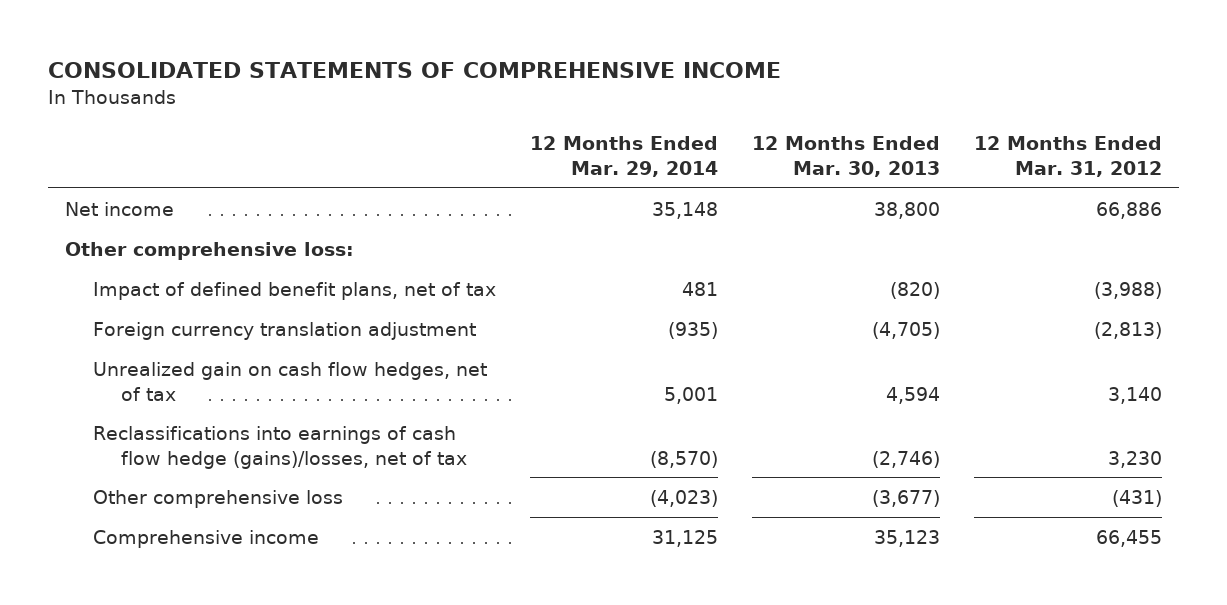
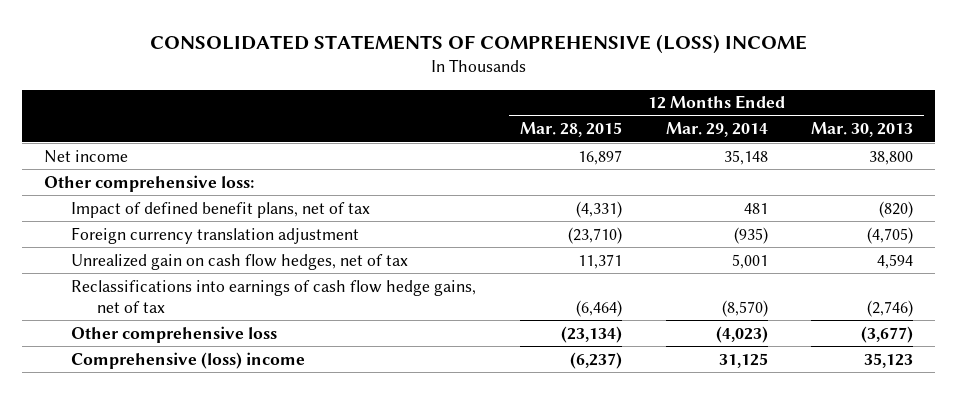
- CONSOLIDATED STATEMENTS OF COMPREHENSIVE INCOME
+ CONSOLIDATED STATEMENTS OF COMPREHENSIVE (LOSS) INCOME
- | 12 Months Ended Mar. 29, 2014 | 12 Months Ended Mar. 30, 2013 | 12 Months Ended Mar. 31, 2012
+ | 12 Months Ended Mar. 28, 2015 | 12 Months Ended Mar. 29, 2014 | 12 Months Ended Mar. 30, 2013
- Reclassifications into earnings of cash flow hedge (gains)/losses, net of tax | (8,570) | (2,746) | 3,230
+ Reclassifications into earnings of cash flow hedge gains, net of tax | (6,464) | (8,570) | (2,746)
- Comprehensive income | 31,125 | 35,123 | 66,455
+ Comprehensive (loss) income | (6,237) | 31,125 | 35,123

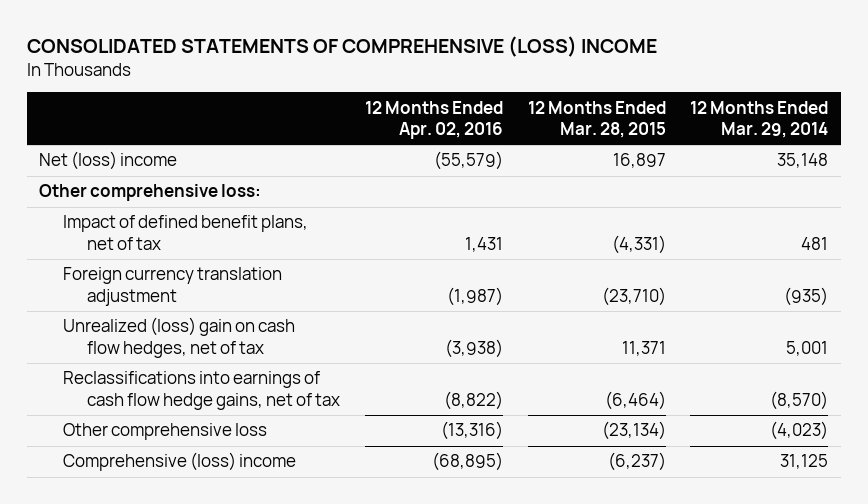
- | 12 Months Ended Mar. 28, 2015 | 12 Months Ended Mar. 29, 2014 | 12 Months Ended Mar. 30, 2013
+ | 12 Months Ended Apr. 02, 2016 | 12 Months Ended Mar. 28, 2015 | 12 Months Ended Mar. 29, 2014
- Net income | 16,897 | 35,148 | 38,800
+ Net (loss) income | (55,579) | 16,897 | 35,148
- Unrealized gain on cash flow hedges, net of tax | 11,371 | 5,001 | 4,594
+ Unrealized (loss) gain on cash flow hedges, net of tax | (3,938) | 11,371 | 5,001

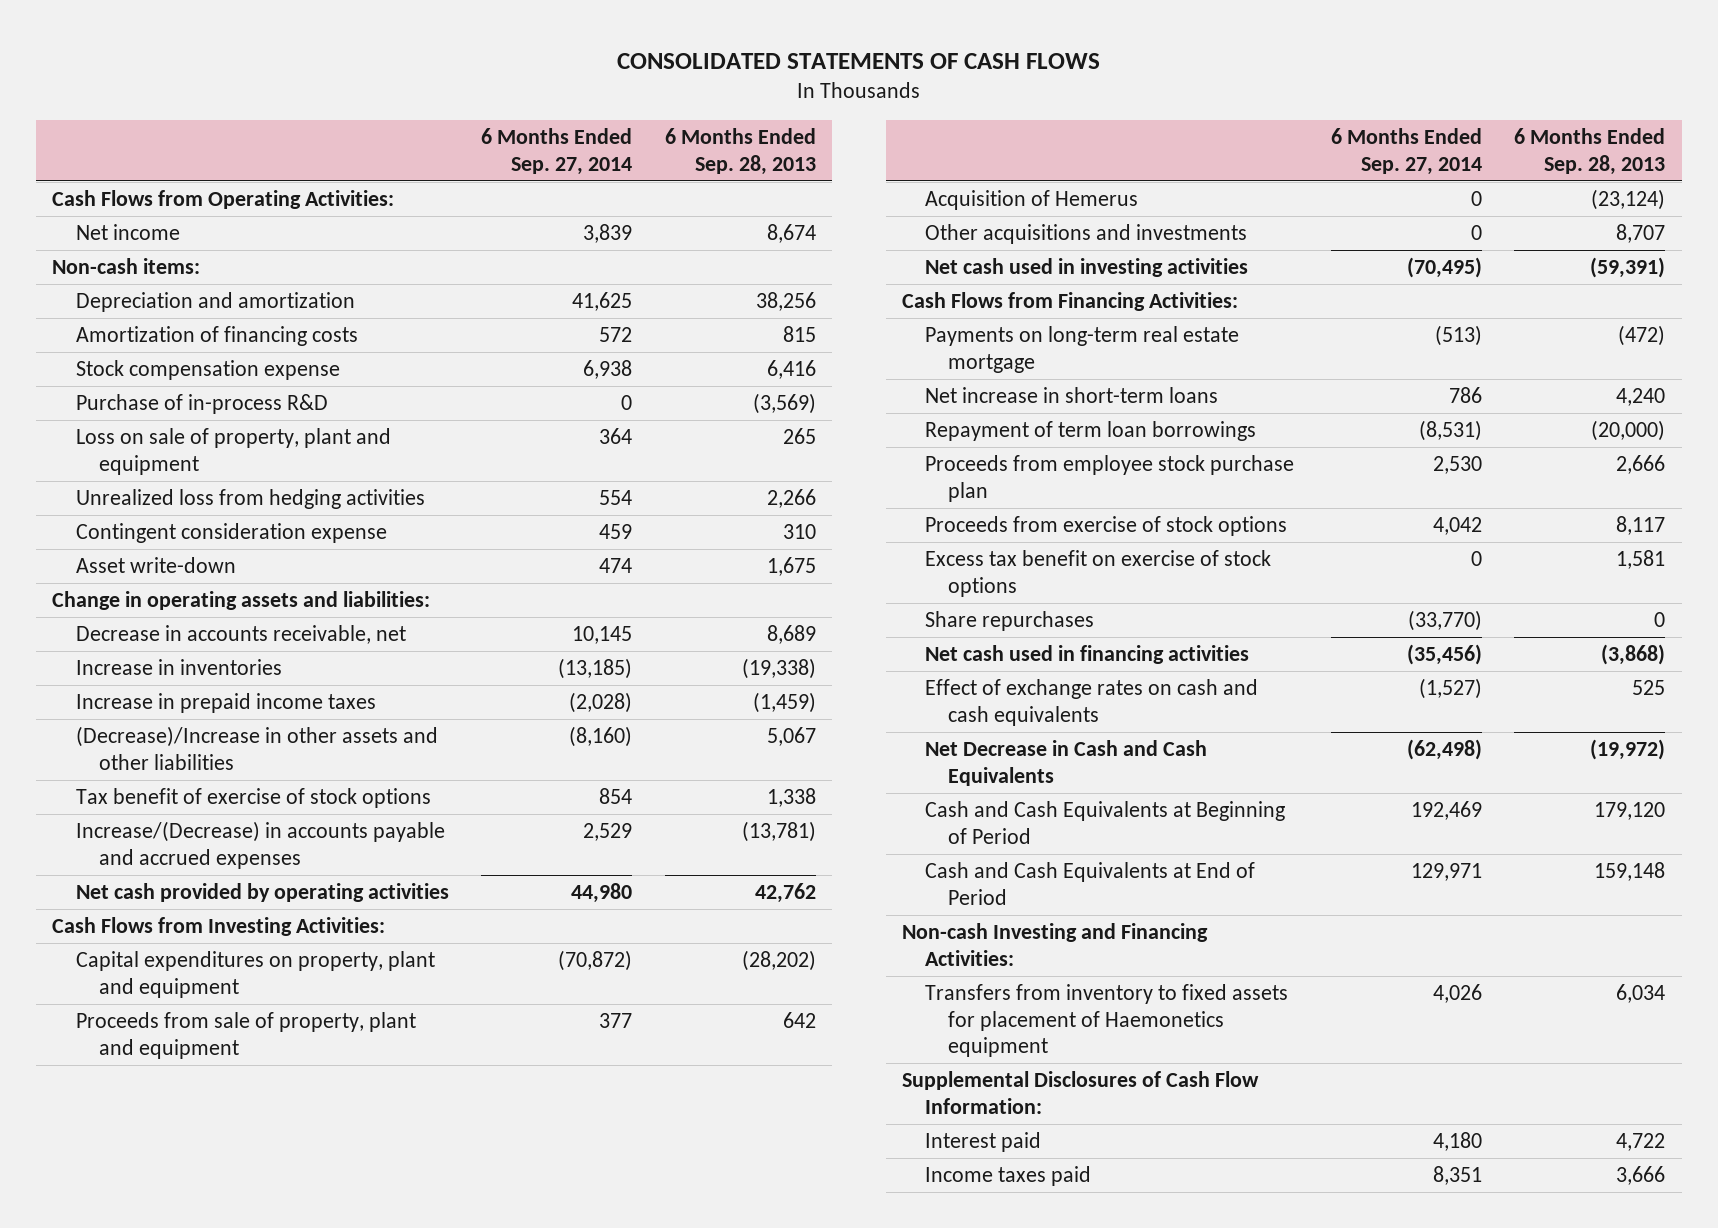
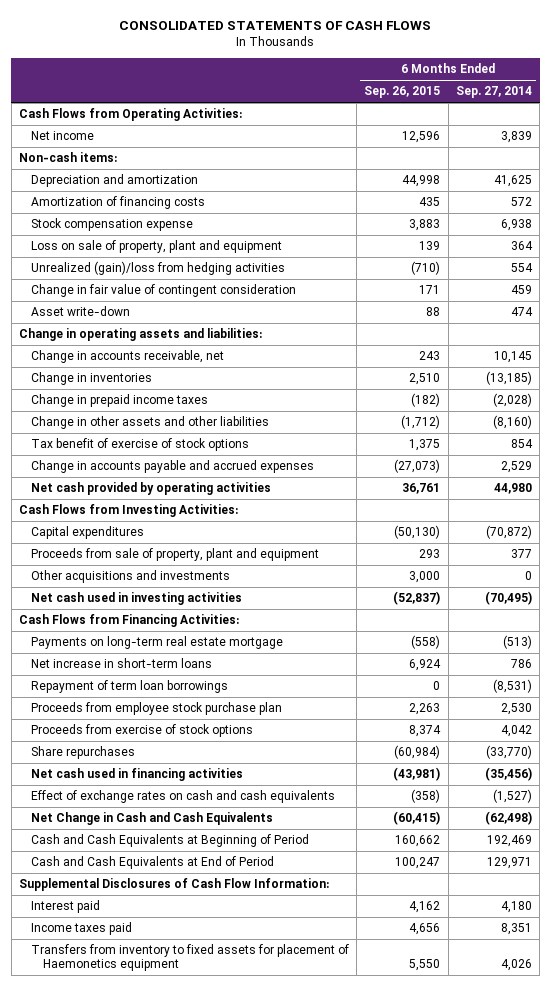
- | 6 Months Ended Sep. 27, 2014 | 6 Months Ended Sep. 28, 2013
+ | 6 Months Ended Sep. 26, 2015 | 6 Months Ended Sep. 27, 2014
- Purchase of in-process R&D | 0 | (3,569)
- Unrealized loss from hedging activities | 554 | 2,266
- Contingent consideration expense | 459 | 310
+ Unrealized (gain)/loss from hedging activities | (710) | 554
+ Change in fair value of contingent consideration | 171 | 459
- Decrease in accounts receivable, net | 10,145 | 8,689
- Increase in inventories | (13,185) | (19,338)
- Increase in prepaid income taxes | (2,028) | (1,459)
- (Decrease)/Increase in other assets and other liabilities | (8,160) | 5,067
+ Change in accounts receivable, net | 243 | 10,145
+ Change in inventories | 2,510 | (13,185)
+ Change in prepaid income taxes | (182) | (2,028)
+ Change in other assets and other liabilities | (1,712) | (8,160)
- Increase/(Decrease) in accounts payable and accrued expenses | 2,529 | (13,781)
+ Change in accounts payable and accrued expenses | (27,073) | 2,529
- Capital expenditures on property, plant and equipment | (70,872) | (28,202)
+ Capital expenditures | (50,130) | (70,872)
- Acquisition of Hemerus | 0 | (23,124)
- Excess tax benefit on exercise of stock options | 0 | 1,581
- Net Decrease in Cash and Cash Equivalents | (62,498) | (19,972)
+ Net Change in Cash and Cash Equivalents | (60,415) | (62,498)
- Non-cash Investing and Financing Activities:
moved down: Transfers from inventory to fixed assets for placement of Haemonetics equipment | 5,550 | 4,026

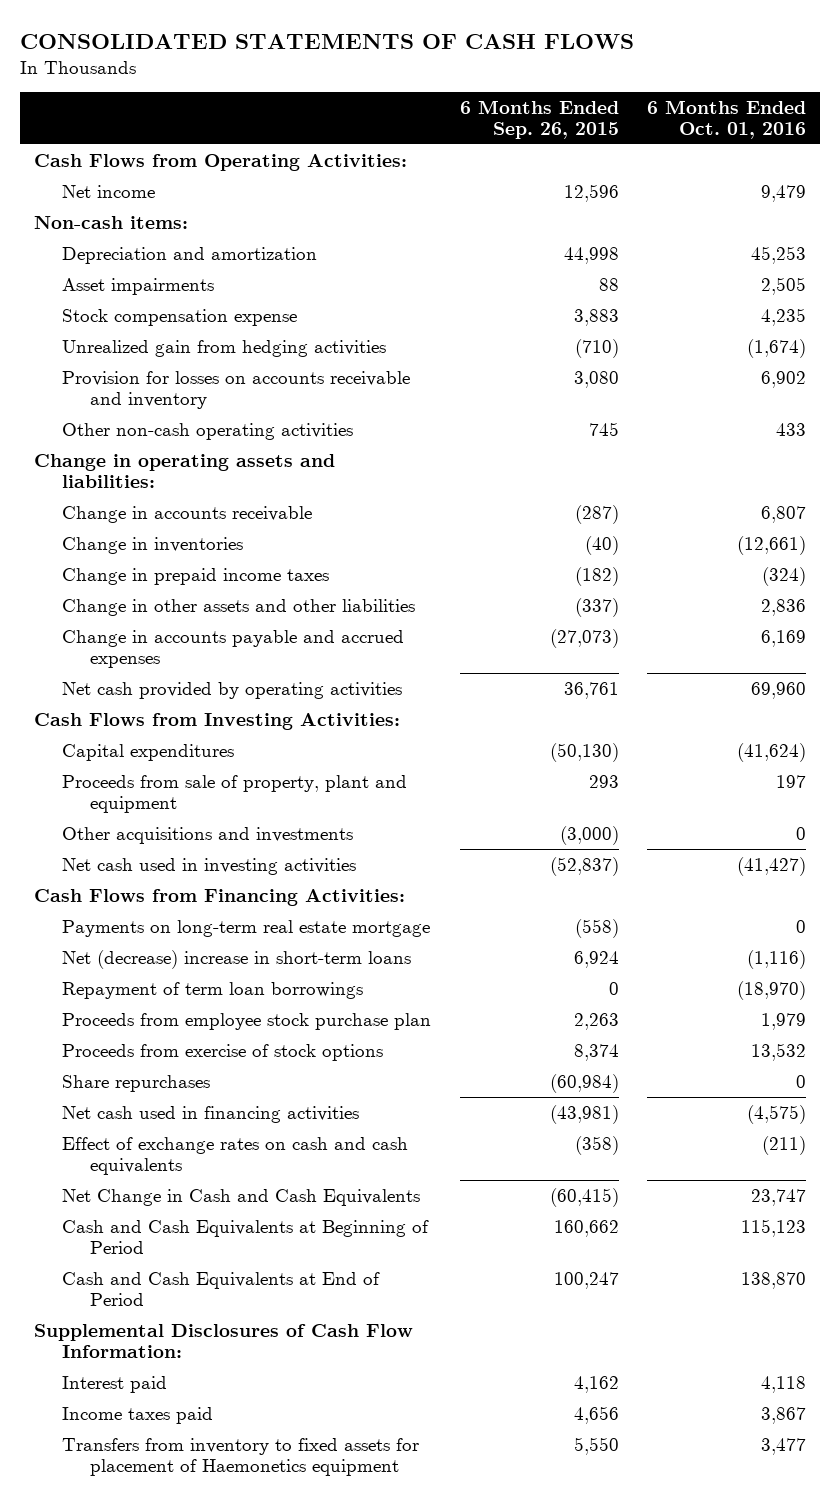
- | 6 Months Ended Sep. 26, 2015 | 6 Months Ended Sep. 27, 2014
+ | 6 Months Ended Sep. 26, 2015 | 6 Months Ended Oct. 01, 2016
- Amortization of financing costs | 435 | 572
+ Asset impairments | 88 | 2,505
- Loss on sale of property, plant and equipment | 139 | 364
- Unrealized (gain)/loss from hedging activities | (710) | 554
- Change in fair value of contingent consideration | 171 | 459
- Asset write-down | 88 | 474
+ Unrealized gain from hedging activities | (710) | (1,674)
+ Provision for losses on accounts receivable and inventory | 3,080 | 6,902
+ Other non-cash operating activities | 745 | 433
- Change in accounts receivable, net | 243 | 10,145
- Change in inventories | 2,510 | (13,185)
+ Change in accounts receivable | (287) | 6,807
+ Change in inventories | (40) | (12,661)
- Change in other assets and other liabilities | (1,712) | (8,160)
- Tax benefit of exercise of stock options | 1,375 | 854
+ Change in other assets and other liabilities | (337) | 2,836
- Other acquisitions and investments | 3,000 | 0
+ Other acquisitions and investments | (3,000) | 0
- Net increase in short-term loans | 6,924 | 786
+ Net (decrease) increase in short-term loans | 6,924 | (1,116)

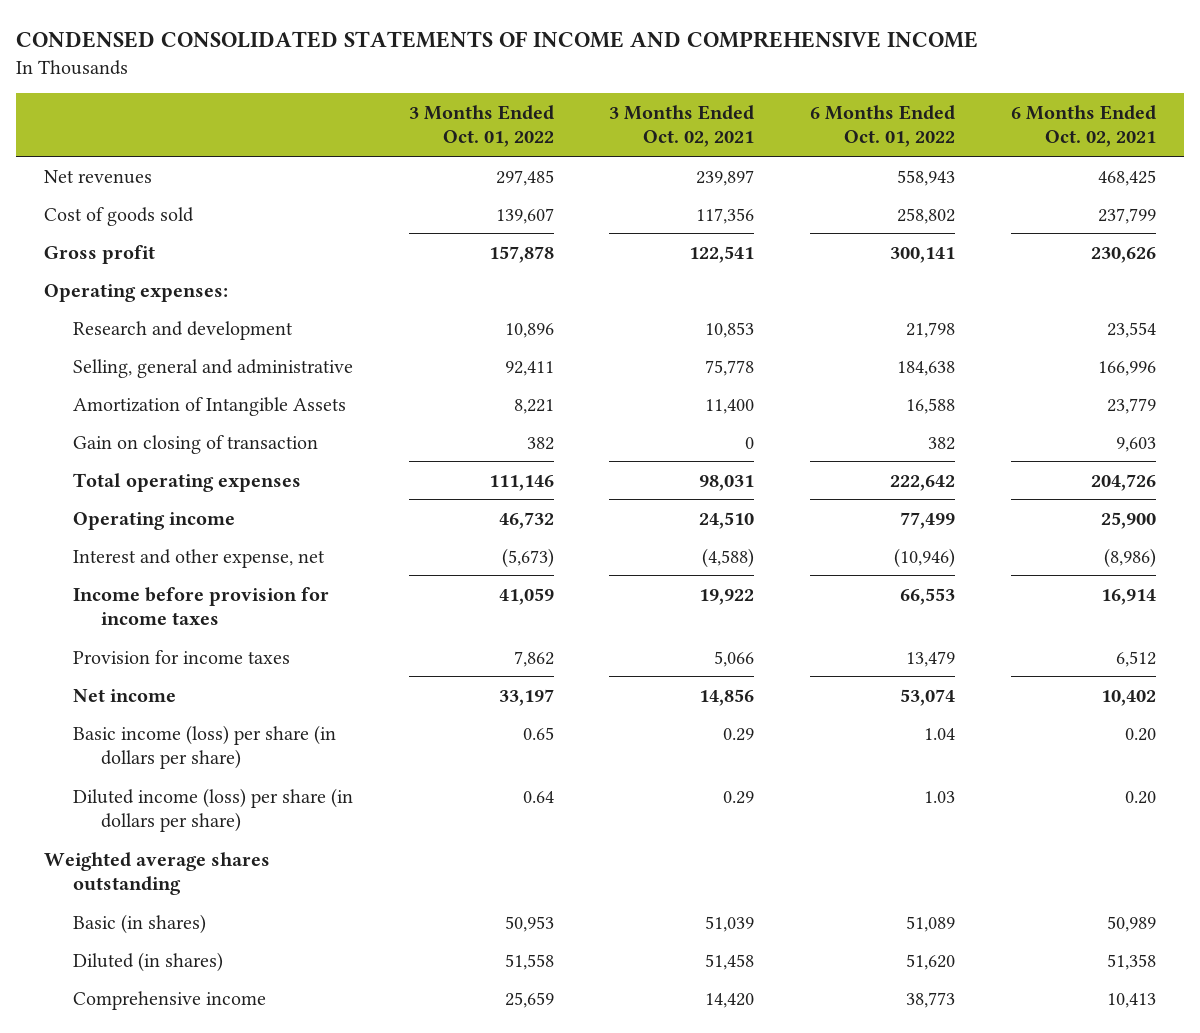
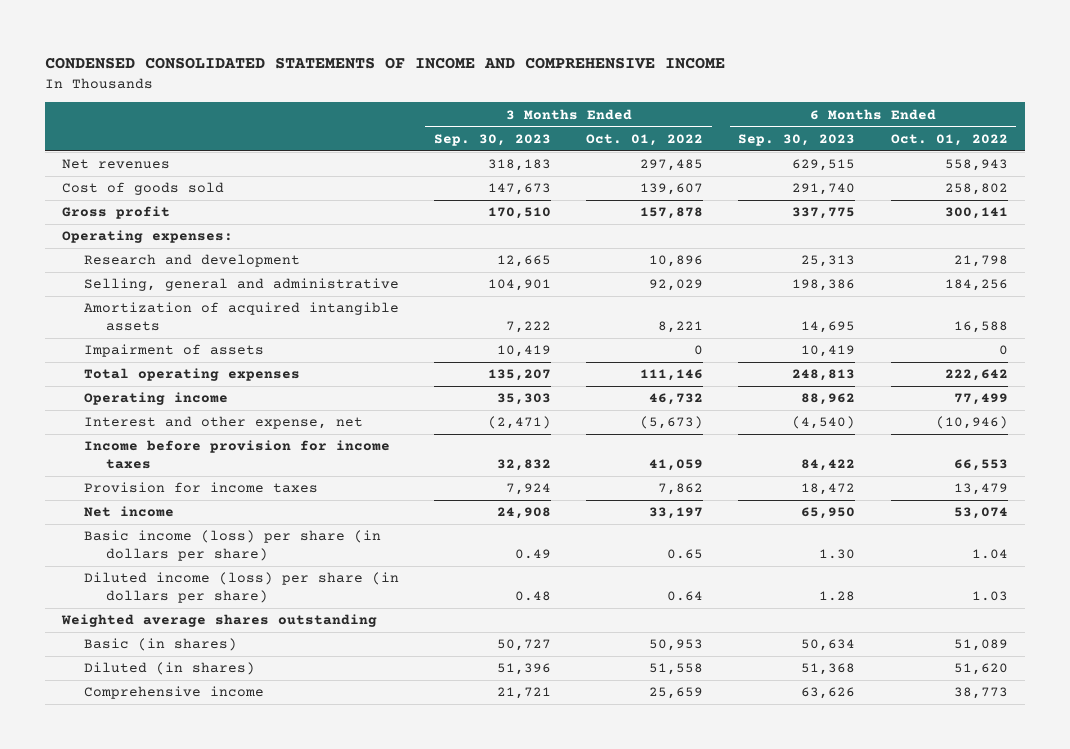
- | 3 Months Ended Oct. 01, 2022 | 3 Months Ended Oct. 02, 2021 | 6 Months Ended Oct. 01, 2022 | 6 Months Ended Oct. 02, 2021
+ | 3 Months Ended Sep. 30, 2023 | 3 Months Ended Oct. 01, 2022 | 6 Months Ended Sep. 30, 2023 | 6 Months Ended Oct. 01, 2022
- Selling, general and administrative | 92,411 | 75,778 | 184,638 | 166,996
- Amortization of Intangible Assets | 8,221 | 11,400 | 16,588 | 23,779
- Gain on closing of transaction | 382 | 0 | 382 | 9,603
+ Selling, general and administrative | 104,901 | 92,029 | 198,386 | 184,256
+ Amortization of acquired intangible assets | 7,222 | 8,221 | 14,695 | 16,588
+ Impairment of assets | 10,419 | 0 | 10,419 | 0

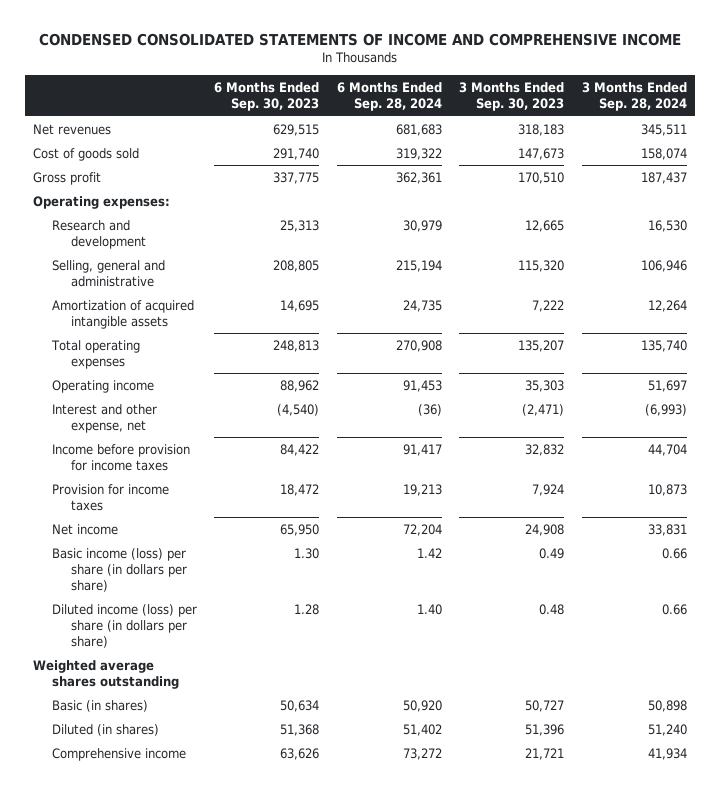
- | 3 Months Ended Sep. 30, 2023 | 3 Months Ended Oct. 01, 2022 | 6 Months Ended Sep. 30, 2023 | 6 Months Ended Oct. 01, 2022
+ | 6 Months Ended Sep. 30, 2023 | 6 Months Ended Sep. 28, 2024 | 3 Months Ended Sep. 30, 2023 | 3 Months Ended Sep. 28, 2024
- Selling, general and administrative | 104,901 | 92,029 | 198,386 | 184,256
+ Selling, general and administrative | 208,805 | 215,194 | 115,320 | 106,946
- Impairment of assets | 10,419 | 0 | 10,419 | 0

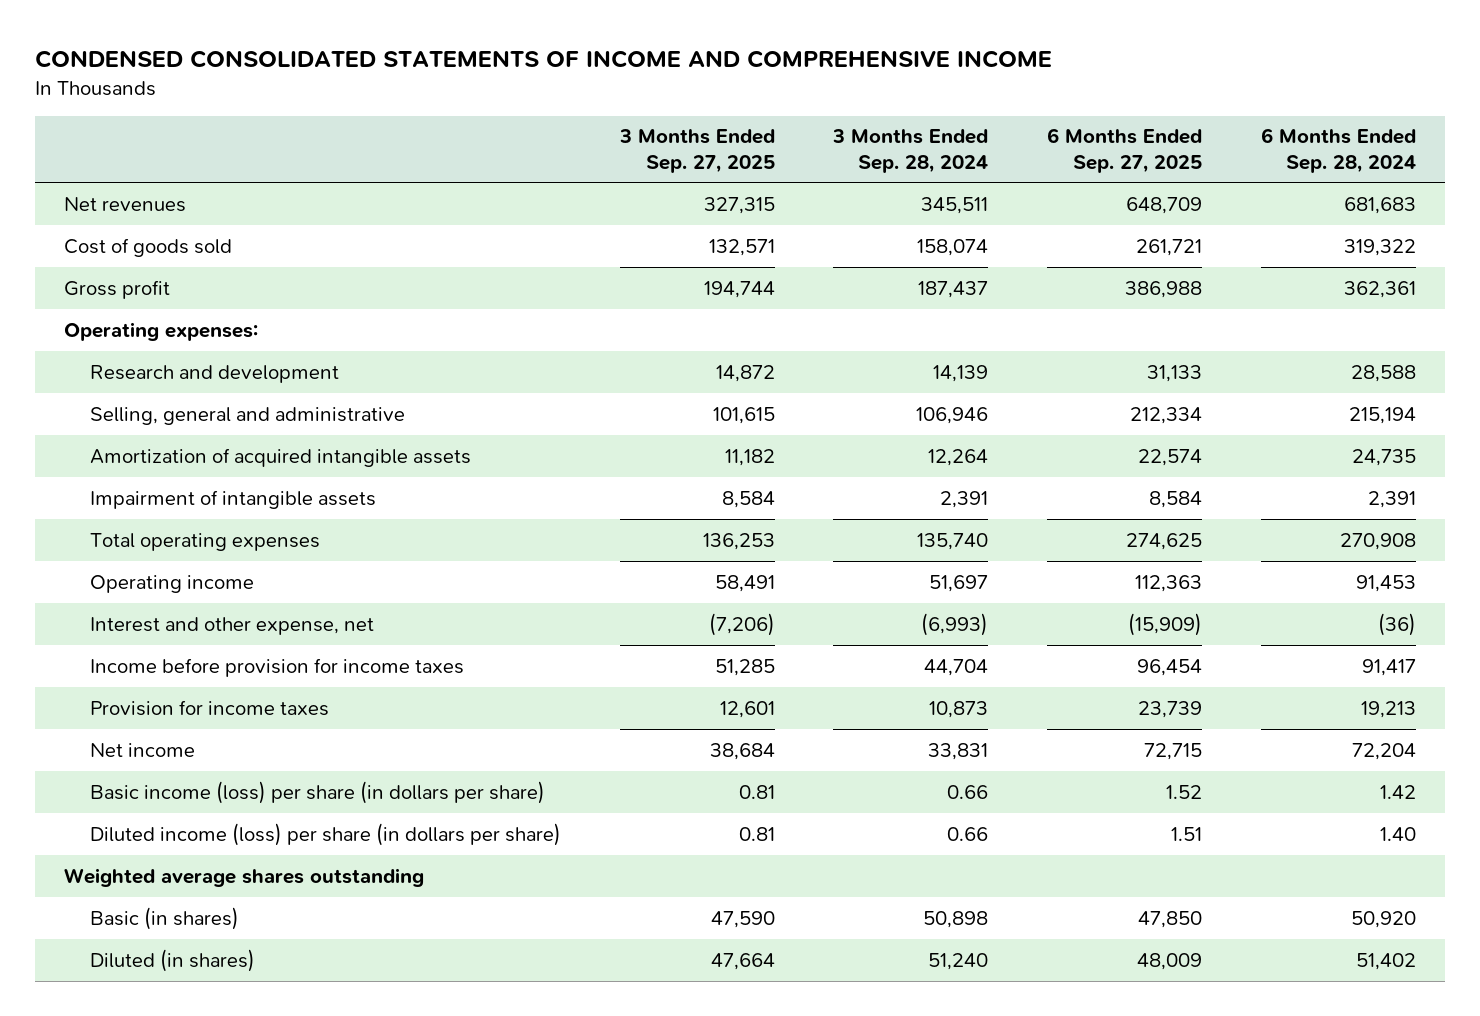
- | 6 Months Ended Sep. 30, 2023 | 6 Months Ended Sep. 28, 2024 | 3 Months Ended Sep. 30, 2023 | 3 Months Ended Sep. 28, 2024
+ | 3 Months Ended Sep. 27, 2025 | 3 Months Ended Sep. 28, 2024 | 6 Months Ended Sep. 27, 2025 | 6 Months Ended Sep. 28, 2024
- Research and development | 25,313 | 30,979 | 12,665 | 16,530
+ Research and development | 14,872 | 14,139 | 31,133 | 28,588
+ Impairment of intangible assets | 8,584 | 2,391 | 8,584 | 2,391
- Comprehensive income | 63,626 | 73,272 | 21,721 | 41,934

